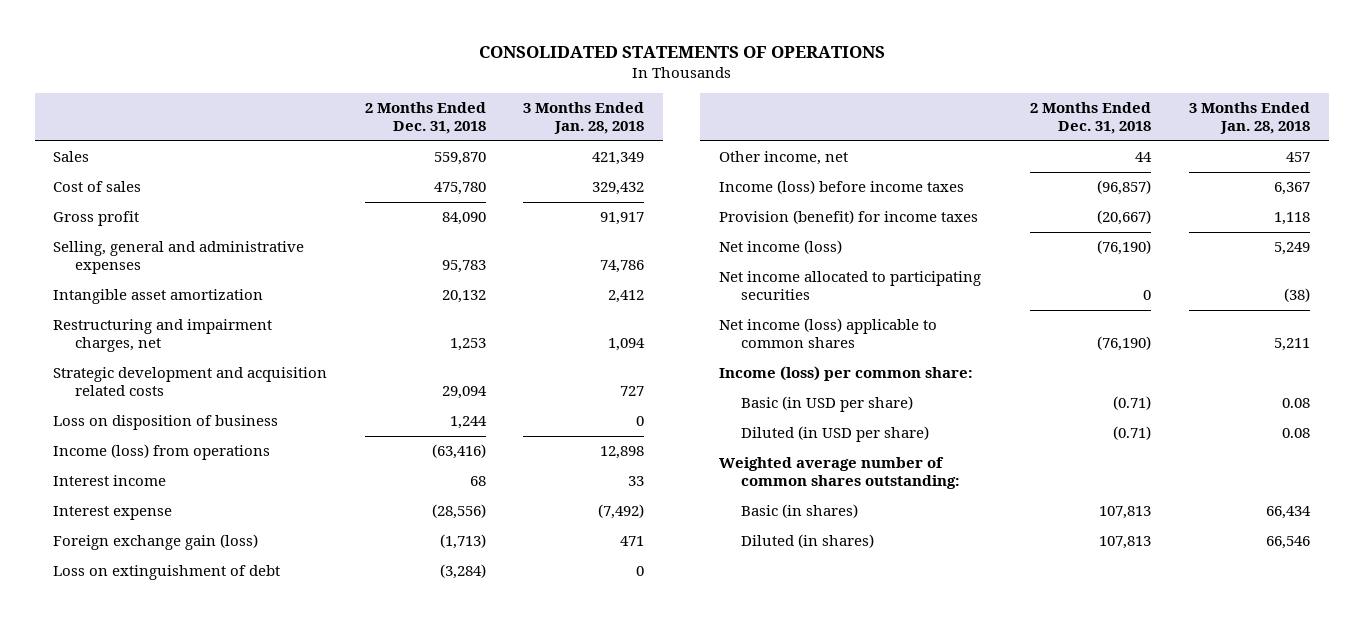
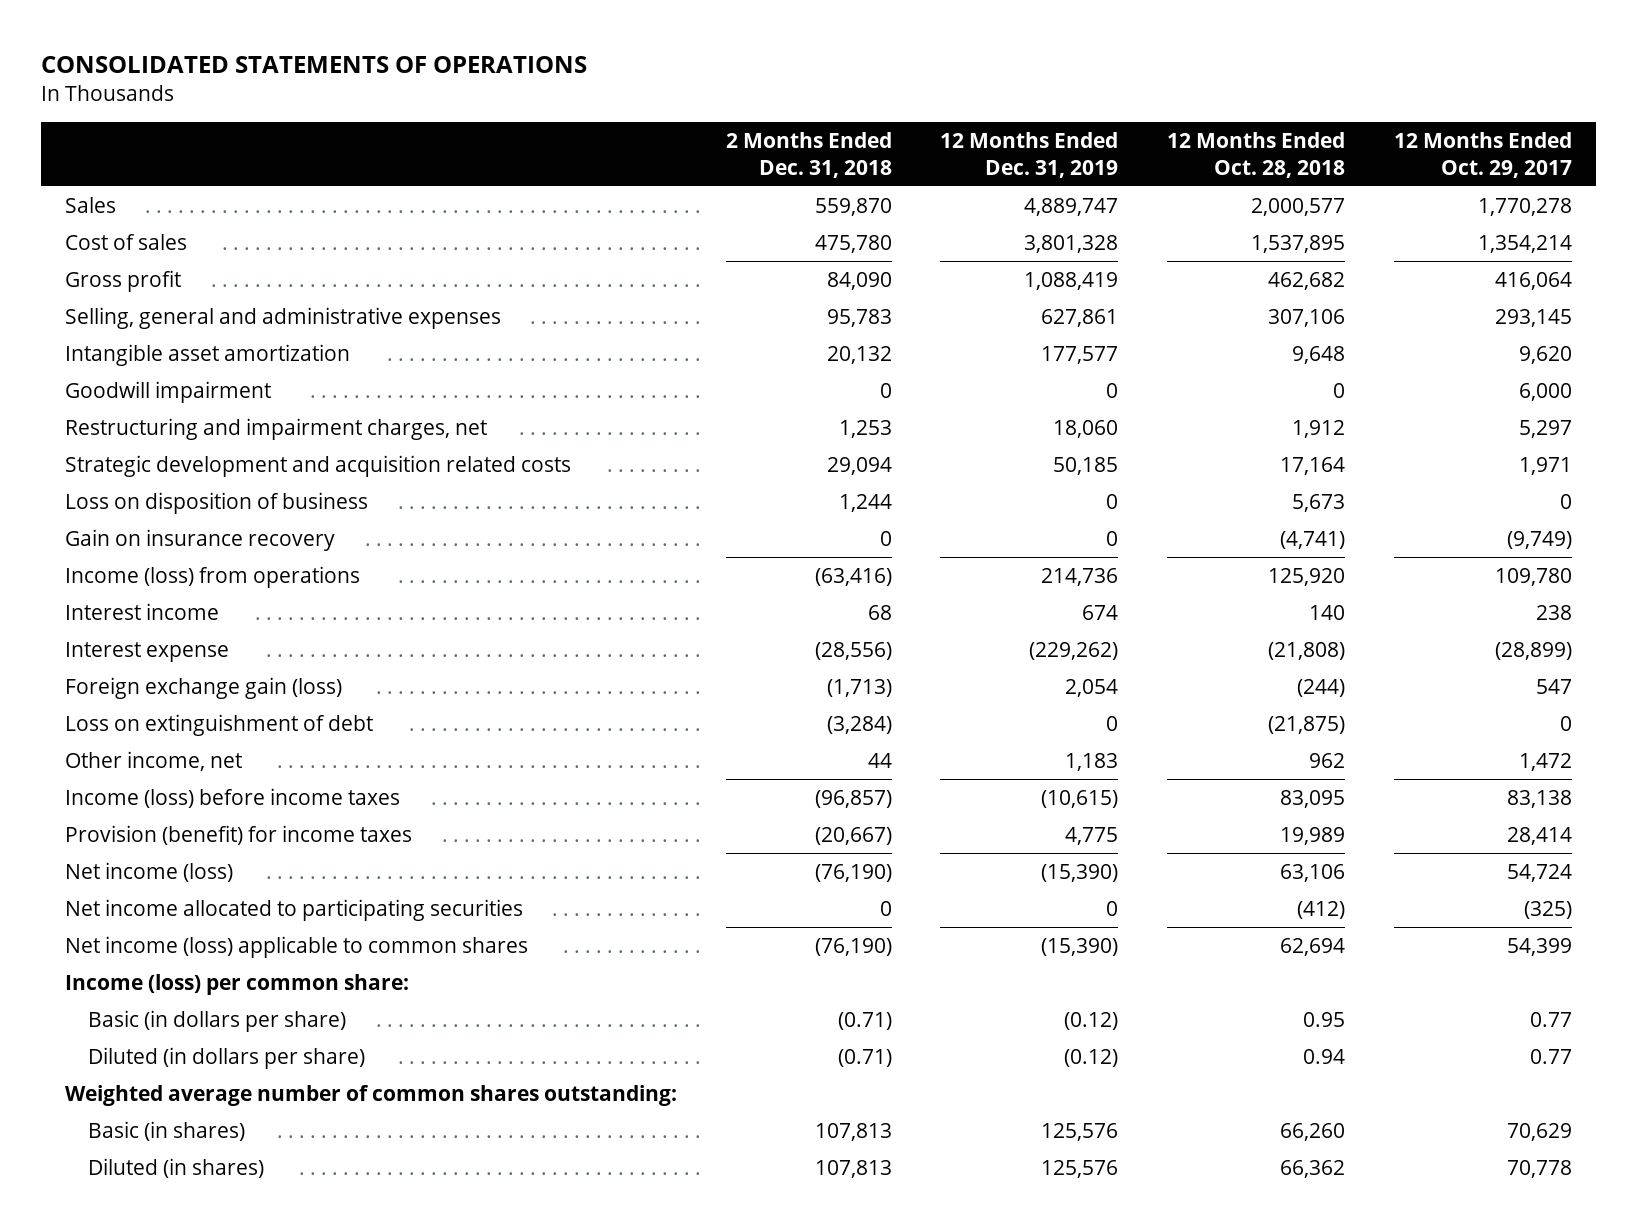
- | 2 Months Ended Dec. 31, 2018 | 3 Months Ended Jan. 28, 2018
+ | 2 Months Ended Dec. 31, 2018 | 12 Months Ended Dec. 31, 2019 | 12 Months Ended Oct. 28, 2018 | 12 Months Ended Oct. 29, 2017
+ Goodwill impairment | 0 | 0 | 0 | 6,000
+ Gain on insurance recovery | 0 | 0 | (4,741) | (9,749)
- Basic (in USD per share) | (0.71) | 0.08
- Diluted (in USD per share) | (0.71) | 0.08
+ Basic (in dollars per share) | (0.71) | (0.12) | 0.95 | 0.77
+ Diluted (in dollars per share) | (0.71) | (0.12) | 0.94 | 0.77

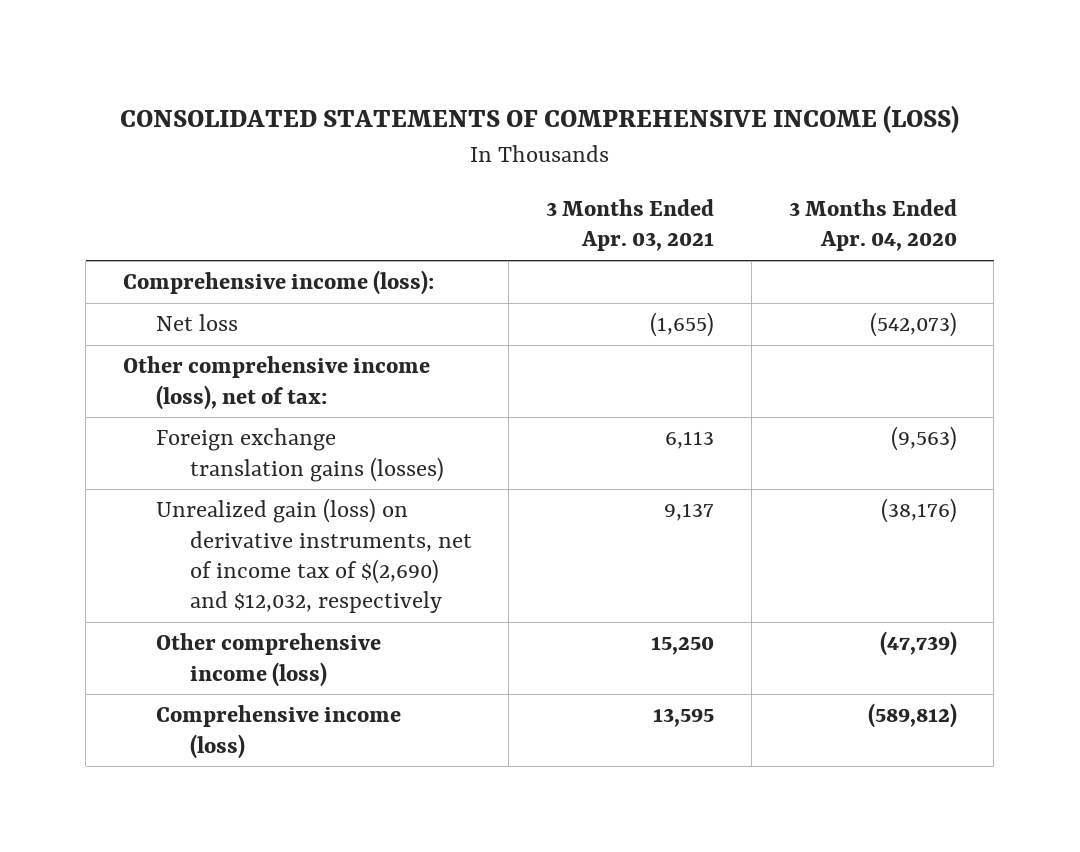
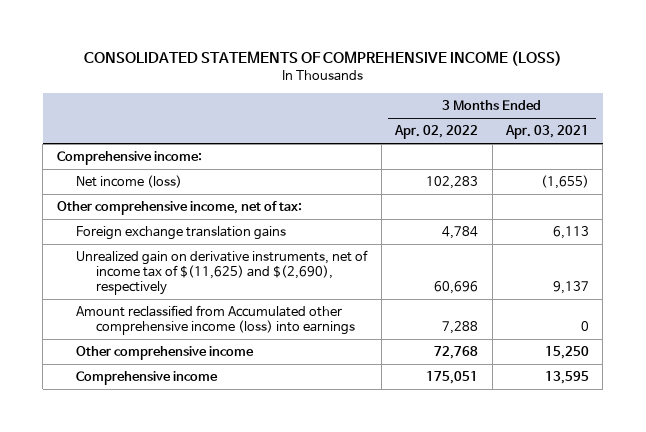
- | 3 Months Ended Apr. 03, 2021 | 3 Months Ended Apr. 04, 2020
+ | 3 Months Ended Apr. 02, 2022 | 3 Months Ended Apr. 03, 2021
- Comprehensive income (loss):
- Net loss | (1,655) | (542,073)
- Other comprehensive income (loss), net of tax:
- Foreign exchange translation gains (losses) | 6,113 | (9,563)
- Unrealized gain (loss) on derivative instruments, net of income tax of $(2,690) and $12,032, respectively | 9,137 | (38,176)
- Other comprehensive income (loss) | 15,250 | (47,739)
- Comprehensive income (loss) | 13,595 | (589,812)
+ Comprehensive income:
+ Net income (loss) | 102,283 | (1,655)
+ Other comprehensive income, net of tax:
+ Foreign exchange translation gains | 4,784 | 6,113
+ Unrealized gain on derivative instruments, net of income tax of $(11,625) and $(2,690), respectively | 60,696 | 9,137
+ Amount reclassified from Accumulated other comprehensive income (loss) into earnings | 7,288 | 0
+ Other comprehensive income | 72,768 | 15,250
+ Comprehensive income | 175,051 | 13,595

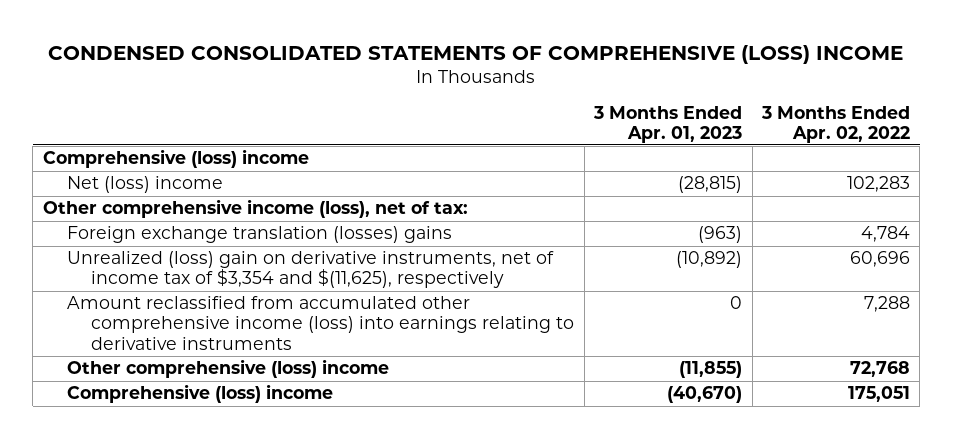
- CONSOLIDATED STATEMENTS OF COMPREHENSIVE INCOME (LOSS)
+ CONDENSED CONSOLIDATED STATEMENTS OF COMPREHENSIVE (LOSS) INCOME
- | 3 Months Ended Apr. 02, 2022 | 3 Months Ended Apr. 03, 2021
+ | 3 Months Ended Apr. 01, 2023 | 3 Months Ended Apr. 02, 2022
- Comprehensive income:
- Net income (loss) | 102,283 | (1,655)
- Other comprehensive income, net of tax:
- Foreign exchange translation gains | 4,784 | 6,113
- Unrealized gain on derivative instruments, net of income tax of $(11,625) and $(2,690), respectively | 60,696 | 9,137
- Amount reclassified from Accumulated other comprehensive income (loss) into earnings | 7,288 | 0
- Other comprehensive income | 72,768 | 15,250
- Comprehensive income | 175,051 | 13,595
+ Comprehensive (loss) income
+ Net (loss) income | (28,815) | 102,283
+ Other comprehensive income (loss), net of tax:
+ Foreign exchange translation (losses) gains | (963) | 4,784
+ Unrealized (loss) gain on derivative instruments, net of income tax of $3,354 and $(11,625), respectively | (10,892) | 60,696
+ Amount reclassified from accumulated other comprehensive income (loss) into earnings relating to derivative instruments | 0 | 7,288
+ Other comprehensive (loss) income | (11,855) | 72,768
+ Comprehensive (loss) income | (40,670) | 175,051

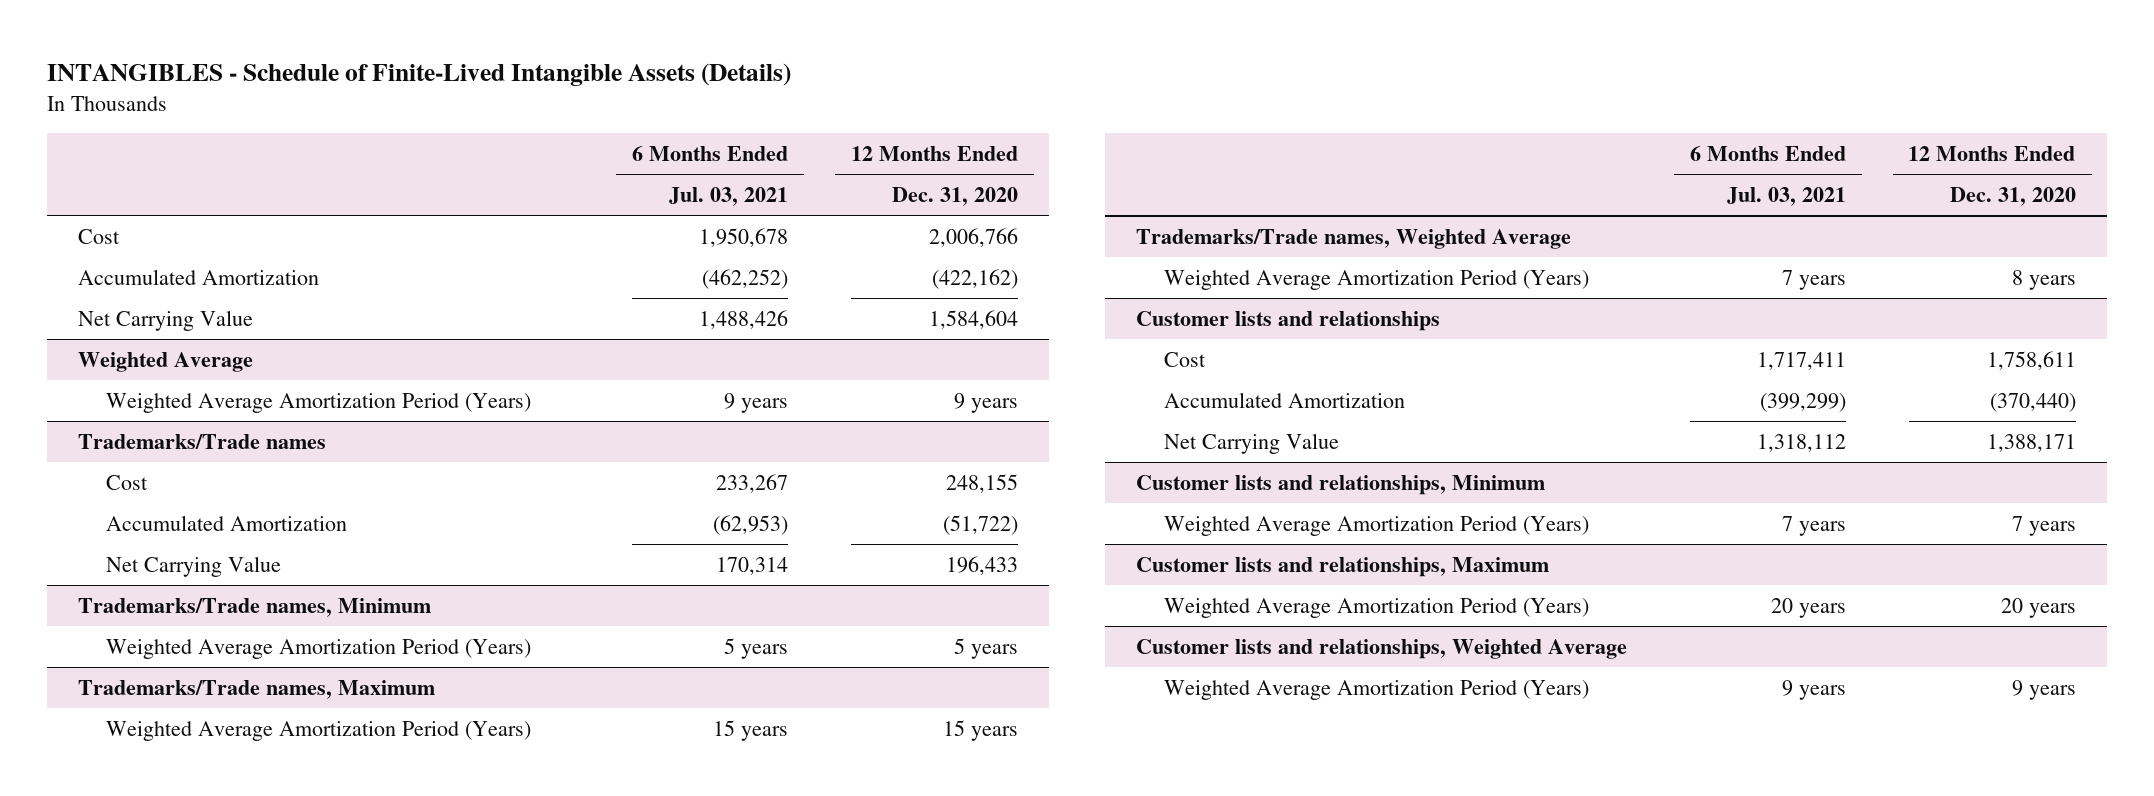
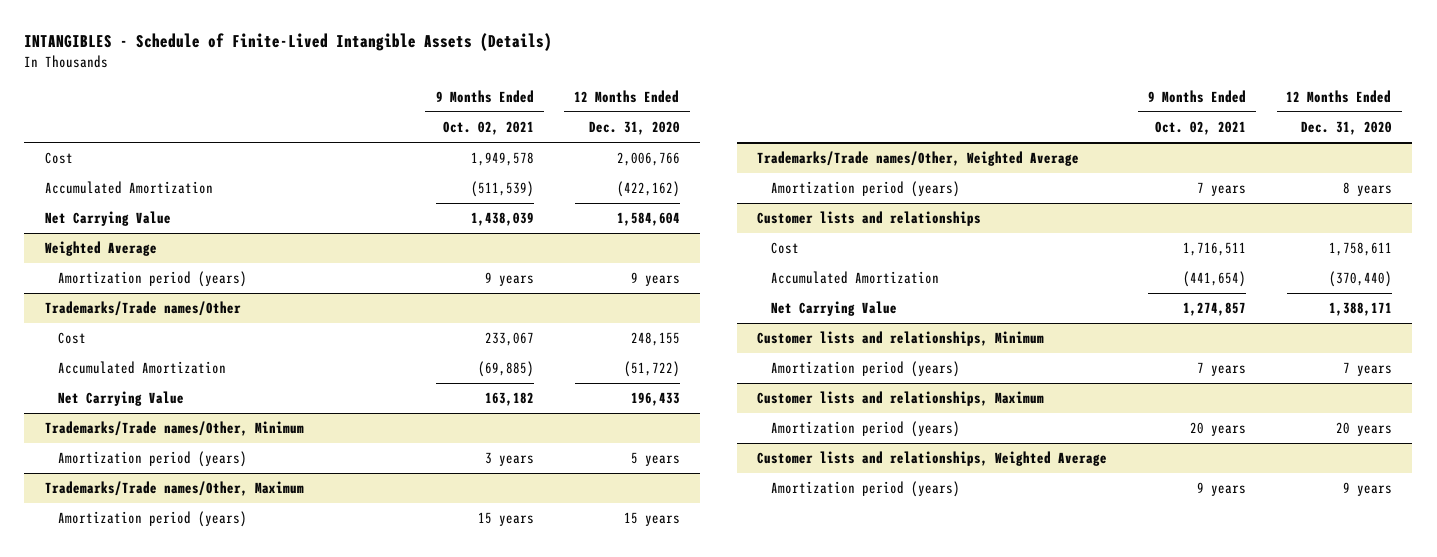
- | 6 Months Ended Jul. 03, 2021 | 12 Months Ended Dec. 31, 2020
+ | 9 Months Ended Oct. 02, 2021 | 12 Months Ended Dec. 31, 2020
@ Weighted Average
- Weighted Average Amortization Period (Years) | 9 years | 9 years
- Trademarks/Trade names
@ Weighted Average
+ Amortization period (years) | 9 years | 9 years
+ Trademarks/Trade names/Other
- Trademarks/Trade names, Minimum
- Weighted Average Amortization Period (Years) | 5 years | 5 years
- Trademarks/Trade names, Maximum
- Weighted Average Amortization Period (Years) | 15 years | 15 years
- Trademarks/Trade names, Weighted Average
- Weighted Average Amortization Period (Years) | 7 years | 8 years
+ Trademarks/Trade names/Other, Minimum
+ Amortization period (years) | 3 years | 5 years
+ Trademarks/Trade names/Other, Maximum
+ Amortization period (years) | 15 years | 15 years
+ Trademarks/Trade names/Other, Weighted Average
+ Amortization period (years) | 7 years | 8 years
@ Customer lists and relationships, Minimum
- Weighted Average Amortization Period (Years) | 7 years | 7 years
+ Amortization period (years) | 7 years | 7 years
@ Customer lists and relationships, Maximum
- Weighted Average Amortization Period (Years) | 20 years | 20 years
+ Amortization period (years) | 20 years | 20 years
@ Customer lists and relationships, Weighted Average
- Weighted Average Amortization Period (Years) | 9 years | 9 years
+ Amortization period (years) | 9 years | 9 years

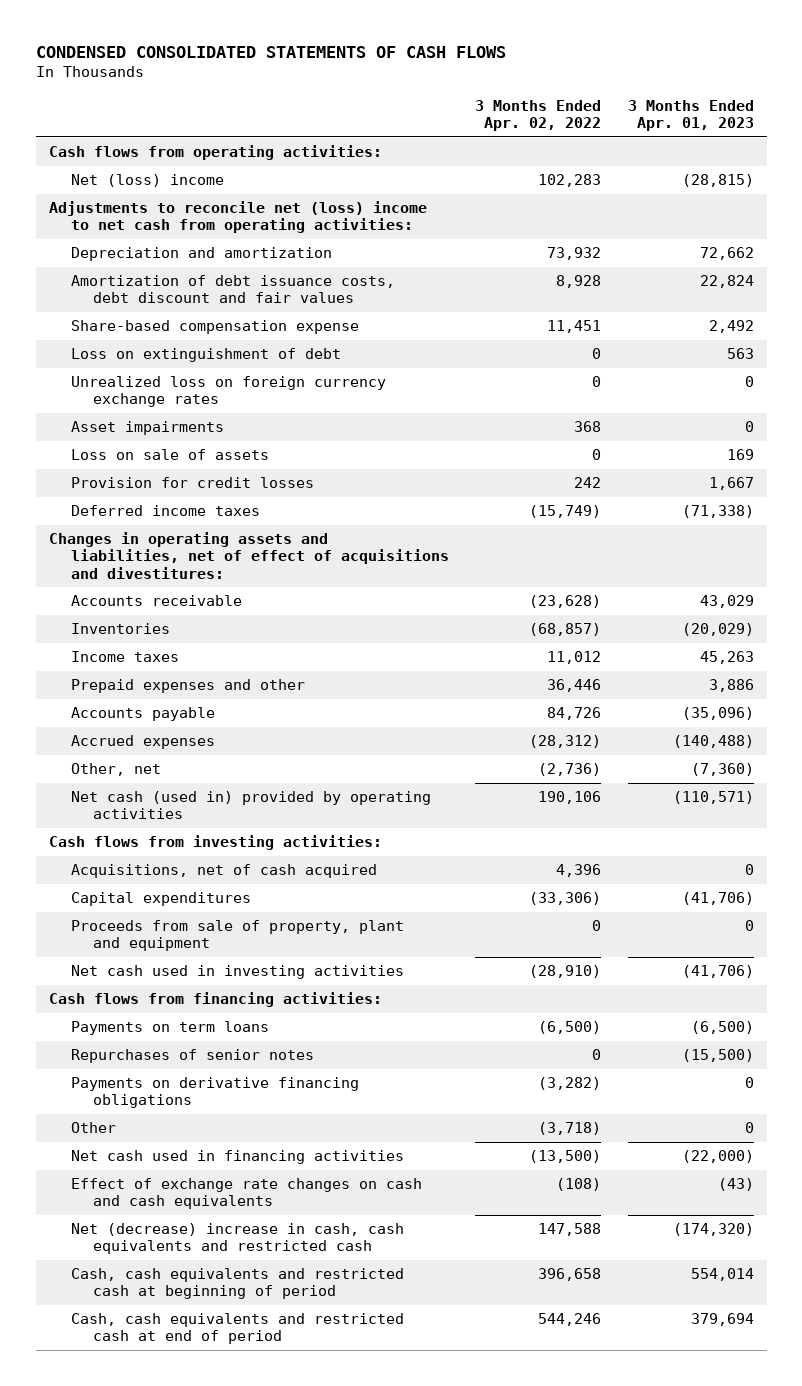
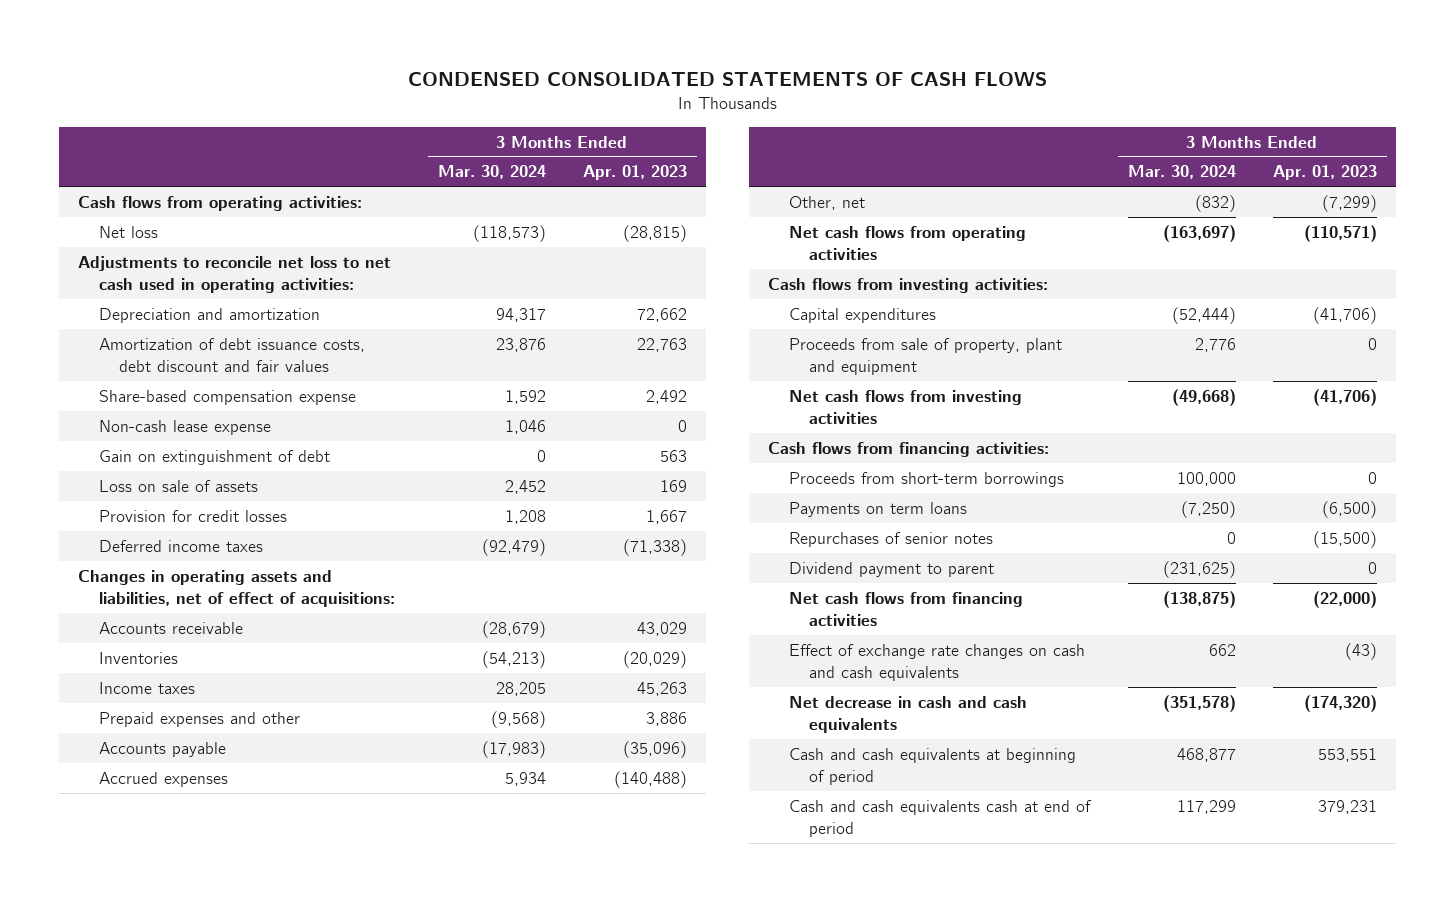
- | 3 Months Ended Apr. 02, 2022 | 3 Months Ended Apr. 01, 2023
+ | 3 Months Ended Mar. 30, 2024 | 3 Months Ended Apr. 01, 2023
- Net (loss) income | 102,283 | (28,815)
- Adjustments to reconcile net (loss) income to net cash from operating activities:
+ Net loss | (118,573) | (28,815)
+ Adjustments to reconcile net loss to net cash used in operating activities:
- Amortization of debt issuance costs, debt discount and fair values | 8,928 | 22,824
+ Amortization of debt issuance costs, debt discount and fair values | 23,876 | 22,763
- Loss on extinguishment of debt | 0 | 563
- Unrealized loss on foreign currency exchange rates | 0 | 0
- Asset impairments | 368 | 0
+ Non-cash lease expense | 1,046 | 0
+ Gain on extinguishment of debt | 0 | 563
- Changes in operating assets and liabilities, net of effect of acquisitions and divestitures:
+ Changes in operating assets and liabilities, net of effect of acquisitions:
- Other, net | (2,736) | (7,360)
- Net cash (used in) provided by operating activities | 190,106 | (110,571)
+ Other, net | (832) | (7,299)
+ Net cash flows from operating activities | (163,697) | (110,571)
- Acquisitions, net of cash acquired | 4,396 | 0
- Net cash used in investing activities | (28,910) | (41,706)
+ Net cash flows from investing activities | (49,668) | (41,706)
+ Proceeds from short-term borrowings | 100,000 | 0
- Payments on derivative financing obligations | (3,282) | 0
- Other | (3,718) | 0
- Net cash used in financing activities | (13,500) | (22,000)
+ Dividend payment to parent | (231,625) | 0
+ Net cash flows from financing activities | (138,875) | (22,000)
- Net (decrease) increase in cash, cash equivalents and restricted cash | 147,588 | (174,320)
- Cash, cash equivalents and restricted cash at beginning of period | 396,658 | 554,014
- Cash, cash equivalents and restricted cash at end of period | 544,246 | 379,694
+ Net decrease in cash and cash equivalents | (351,578) | (174,320)
+ Cash and cash equivalents at beginning of period | 468,877 | 553,551
+ Cash and cash equivalents cash at end of period | 117,299 | 379,231

